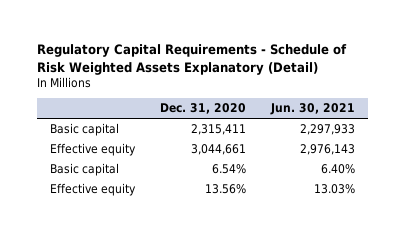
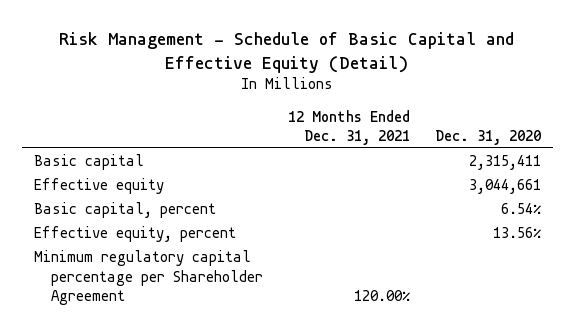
- Regulatory Capital Requirements - Schedule of Risk Weighted Assets Explanatory (Detail)
+ Risk Management - Schedule of Basic Capital and Effective Equity (Detail)
- | Dec. 31, 2020 | Jun. 30, 2021
+ | 12 Months Ended Dec. 31, 2021 | Dec. 31, 2020
- Basic capital | 6.54% | 6.40%
- Effective equity | 13.56% | 13.03%
+ Basic capital, percent | | 6.54%
+ Effective equity, percent | | 13.56%
+ Minimum regulatory capital percentage per Shareholder Agreement | 120.00% |

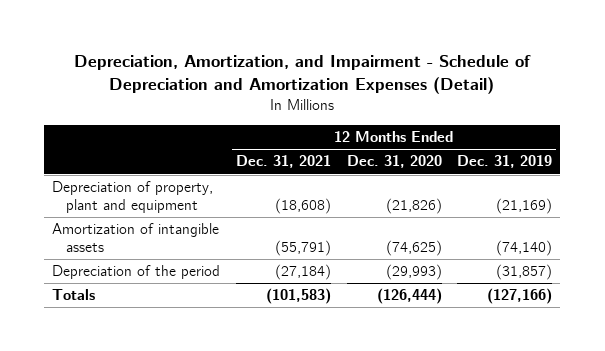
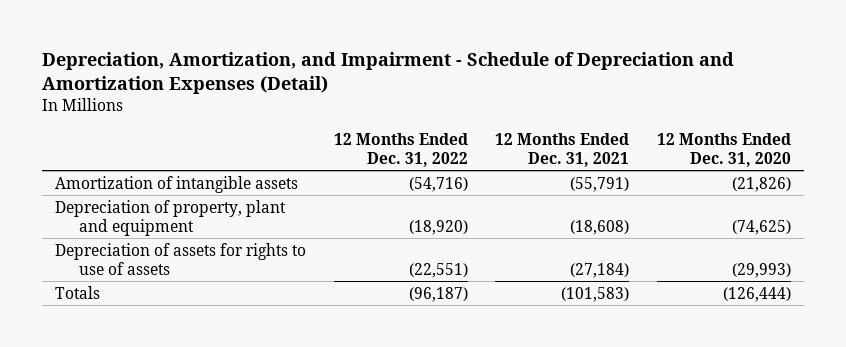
- | 12 Months Ended Dec. 31, 2021 | 12 Months Ended Dec. 31, 2020 | 12 Months Ended Dec. 31, 2019
+ | 12 Months Ended Dec. 31, 2022 | 12 Months Ended Dec. 31, 2021 | 12 Months Ended Dec. 31, 2020
- Depreciation of property, plant and equipment | (18,608) | (21,826) | (21,169)
- Amortization of intangible assets | (55,791) | (74,625) | (74,140)
- Depreciation of the period | (27,184) | (29,993) | (31,857)
+ Amortization of intangible assets | (54,716) | (55,791) | (21,826)
+ Depreciation of property, plant and equipment | (18,920) | (18,608) | (74,625)
+ Depreciation of assets for rights to use of assets | (22,551) | (27,184) | (29,993)

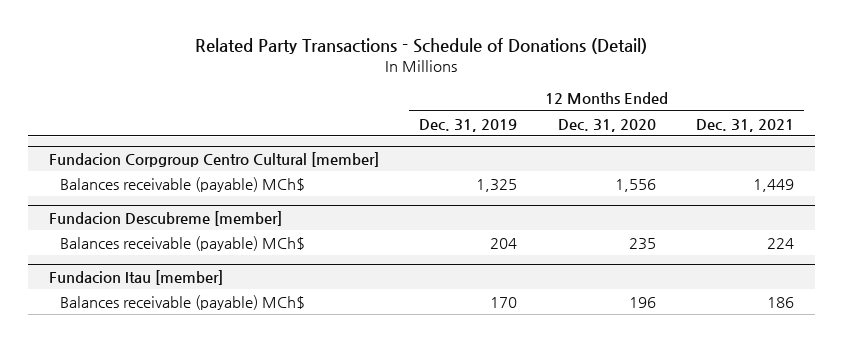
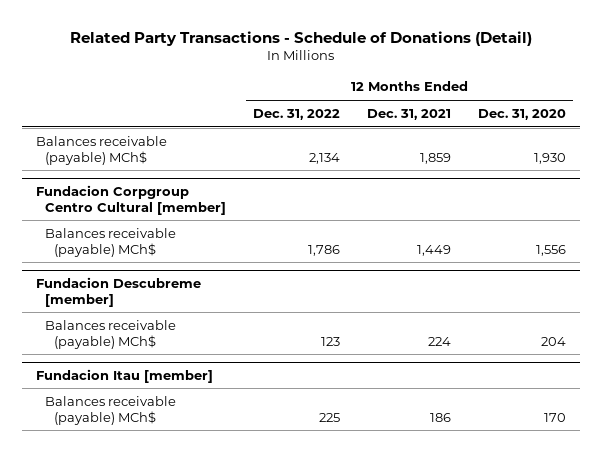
- | 12 Months Ended Dec. 31, 2019 | 12 Months Ended Dec. 31, 2020 | 12 Months Ended Dec. 31, 2021
+ | 12 Months Ended Dec. 31, 2022 | 12 Months Ended Dec. 31, 2021 | 12 Months Ended Dec. 31, 2020
+ Balances receivable (payable) MCh$ | 2,134 | 1,859 | 1,930
@ Fundacion Descubreme [member]
- Balances receivable (payable) MCh$ | 204 | 235 | 224
+ Balances receivable (payable) MCh$ | 123 | 224 | 204
@ Fundacion Itau [member]
- Balances receivable (payable) MCh$ | 170 | 196 | 186
+ Balances receivable (payable) MCh$ | 225 | 186 | 170

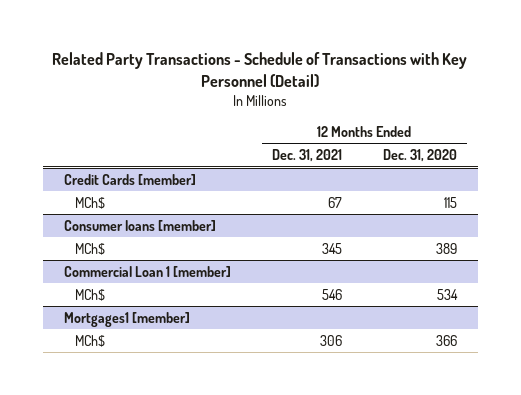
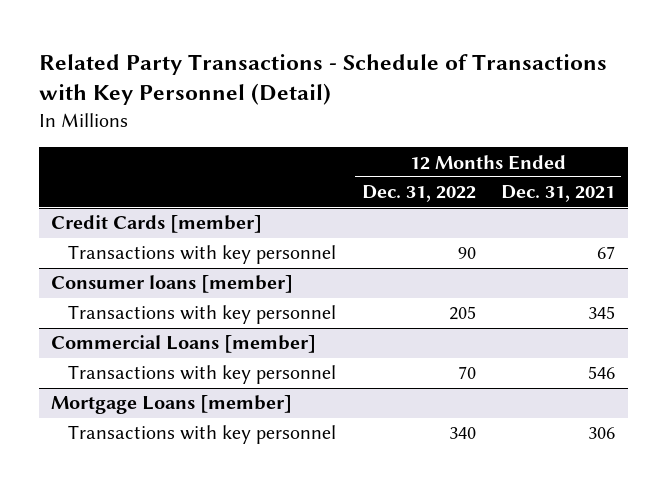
- | 12 Months Ended Dec. 31, 2021 | 12 Months Ended Dec. 31, 2020
+ | 12 Months Ended Dec. 31, 2022 | 12 Months Ended Dec. 31, 2021
@ Credit Cards [member]
- MCh$ | 67 | 115
+ Transactions with key personnel | 90 | 67
@ Consumer loans [member]
- MCh$ | 345 | 389
- Commercial Loan 1 [member]
- MCh$ | 546 | 534
- Mortgages1 [member]
- MCh$ | 306 | 366
@ Consumer loans [member]
+ Transactions with key personnel | 205 | 345
+ Commercial Loans [member]
+ Transactions with key personnel | 70 | 546
+ Mortgage Loans [member]
+ Transactions with key personnel | 340 | 306

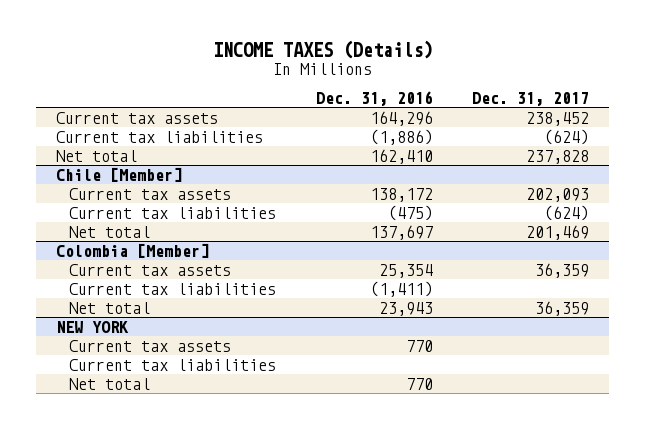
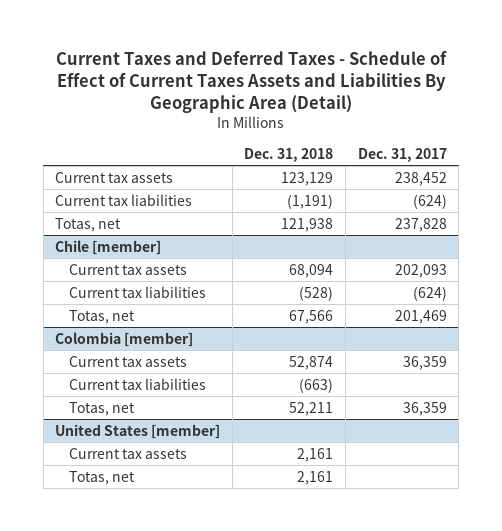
- INCOME TAXES (Details)
+ Current Taxes and Deferred Taxes - Schedule of Effect of Current Taxes Assets and Liabilities By Geographic Area (Detail)
- | Dec. 31, 2016 | Dec. 31, 2017
+ | Dec. 31, 2018 | Dec. 31, 2017
- Net total | 162,410 | 237,828
- Chile [Member]
+ Totas, net | 121,938 | 237,828
+ Chile [member]
- Net total | 137,697 | 201,469
- Colombia [Member]
+ Totas, net | 67,566 | 201,469
+ Colombia [member]
- Net total | 23,943 | 36,359
- NEW YORK
+ Totas, net | 52,211 | 36,359
+ United States [member]
- Current tax liabilities
- Net total | 770 |
+ Totas, net | 2,161 |

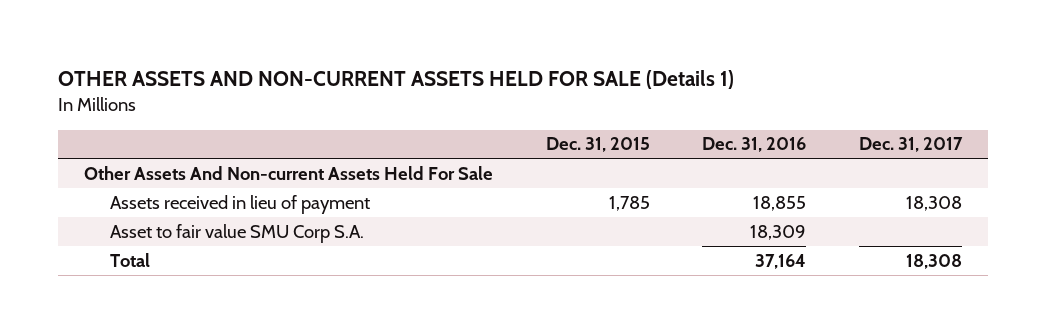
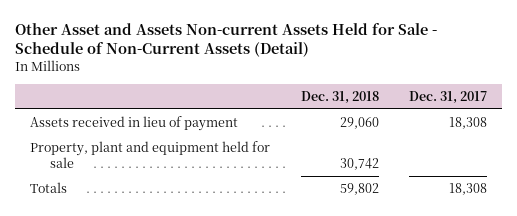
- OTHER ASSETS AND NON-CURRENT ASSETS HELD FOR SALE (Details 1)
+ Other Asset and Assets Non-current Assets Held for Sale - Schedule of Non-Current Assets (Detail)
- | Dec. 31, 2015 | Dec. 31, 2016 | Dec. 31, 2017
+ | Dec. 31, 2018 | Dec. 31, 2017
- Other Assets And Non-current Assets Held For Sale
- Asset to fair value SMU Corp S.A. | | 18,309 |
- Total | | 37,164 | 18,308
+ Property, plant and equipment held for sale | 30,742 |
+ Totals | 59,802 | 18,308

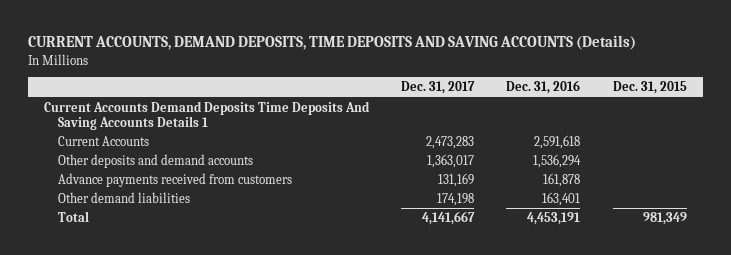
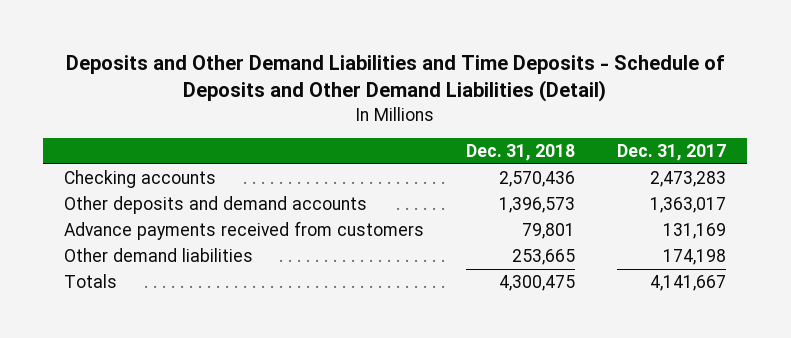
- CURRENT ACCOUNTS, DEMAND DEPOSITS, TIME DEPOSITS AND SAVING ACCOUNTS (Details)
+ Deposits and Other Demand Liabilities and Time Deposits - Schedule of Deposits and Other Demand Liabilities (Detail)
- | Dec. 31, 2017 | Dec. 31, 2016 | Dec. 31, 2015
+ | Dec. 31, 2018 | Dec. 31, 2017
- Current Accounts Demand Deposits Time Deposits And Saving Accounts Details 1
- Current Accounts | 2,473,283 | 2,591,618 |
+ Checking accounts | 2,570,436 | 2,473,283
- Total | 4,141,667 | 4,453,191 | 981,349
+ Totals | 4,300,475 | 4,141,667

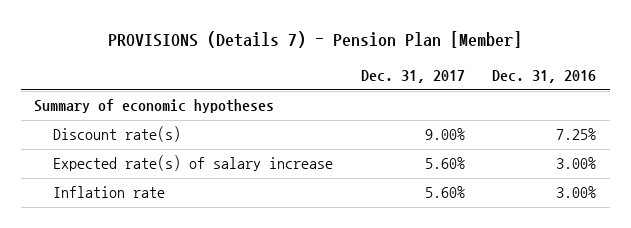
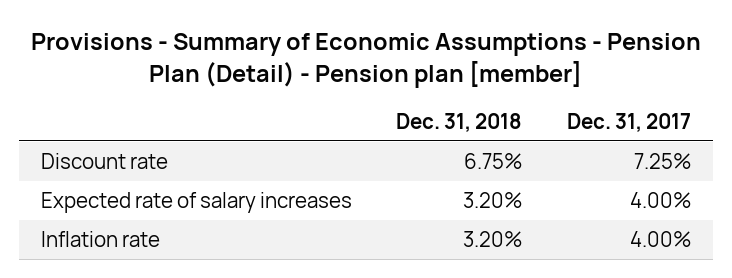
- PROVISIONS (Details 7) - Pension Plan [Member]
+ Provisions - Summary of Economic Assumptions - Pension Plan (Detail) - Pension plan [member]
- | Dec. 31, 2017 | Dec. 31, 2016
+ | Dec. 31, 2018 | Dec. 31, 2017
- Summary of economic hypotheses
- Discount rate(s) | 9.00% | 7.25%
- Expected rate(s) of salary increase | 5.60% | 3.00%
- Inflation rate | 5.60% | 3.00%
+ Discount rate | 6.75% | 7.25%
+ Expected rate of salary increases | 3.20% | 4.00%
+ Inflation rate | 3.20% | 4.00%

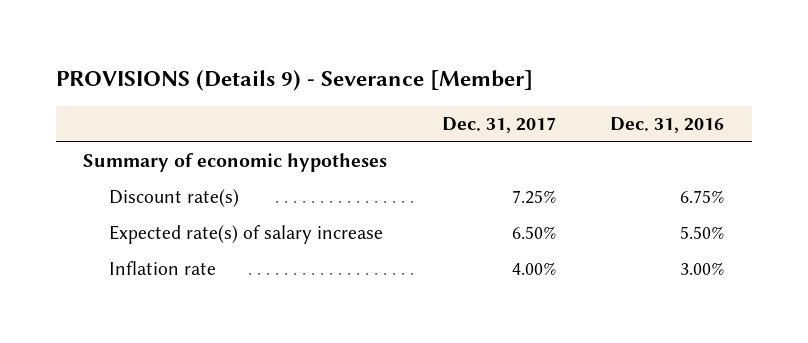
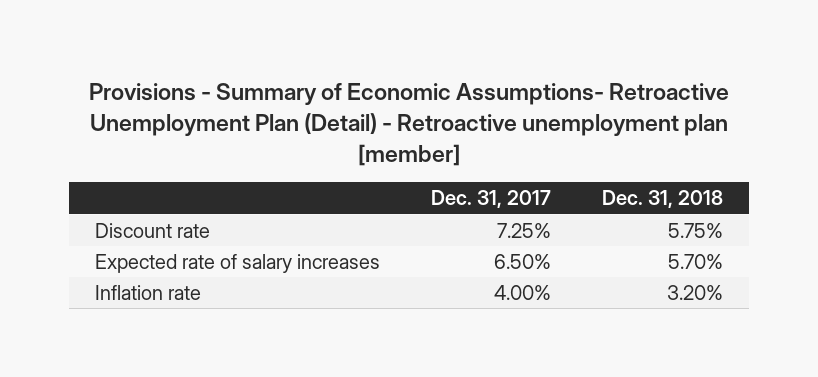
- PROVISIONS (Details 9) - Severance [Member]
+ Provisions - Summary of Economic Assumptions- Retroactive Unemployment Plan (Detail) - Retroactive unemployment plan [member]
- | Dec. 31, 2017 | Dec. 31, 2016
+ | Dec. 31, 2017 | Dec. 31, 2018
- Summary of economic hypotheses
- Discount rate(s) | 7.25% | 6.75%
- Expected rate(s) of salary increase | 6.50% | 5.50%
+ Discount rate | 7.25% | 5.75%
+ Expected rate of salary increases | 6.50% | 5.70%

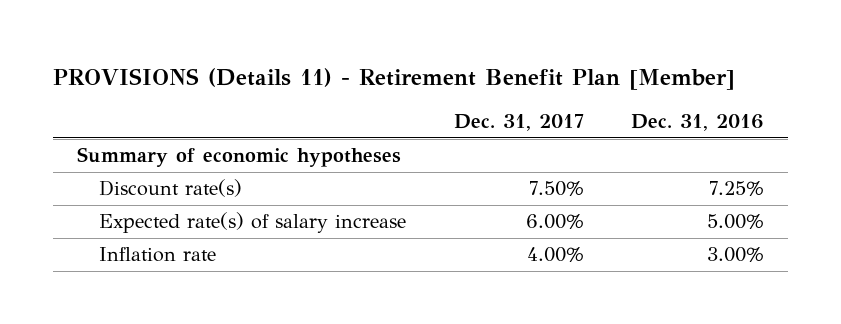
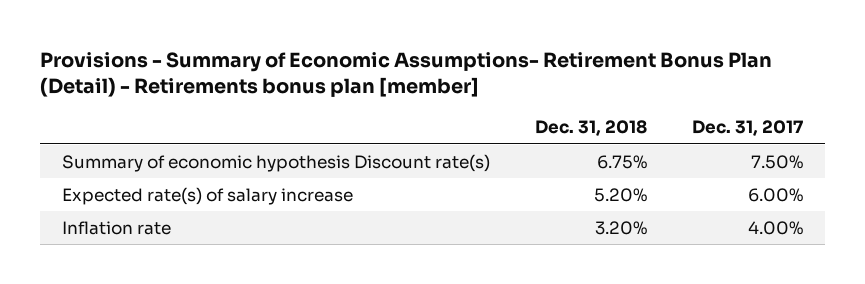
- PROVISIONS (Details 11) - Retirement Benefit Plan [Member]
+ Provisions - Summary of Economic Assumptions- Retirement Bonus Plan (Detail) - Retirements bonus plan [member]
- | Dec. 31, 2017 | Dec. 31, 2016
+ | Dec. 31, 2018 | Dec. 31, 2017
- Summary of economic hypotheses
- Discount rate(s) | 7.50% | 7.25%
+ Summary of economic hypothesis Discount rate(s) | 6.75% | 7.50%

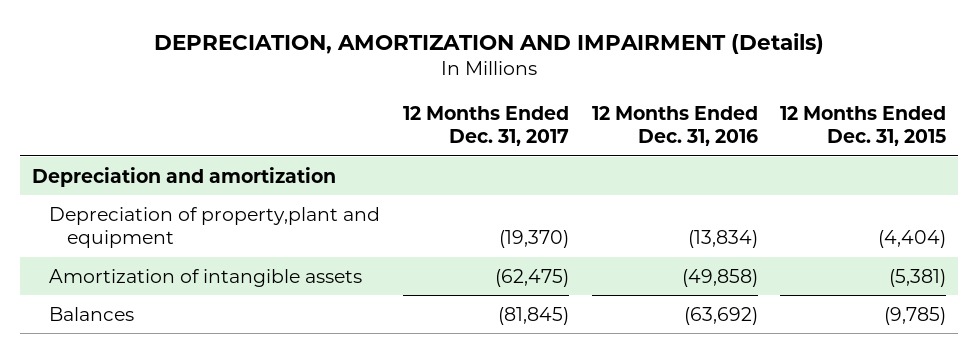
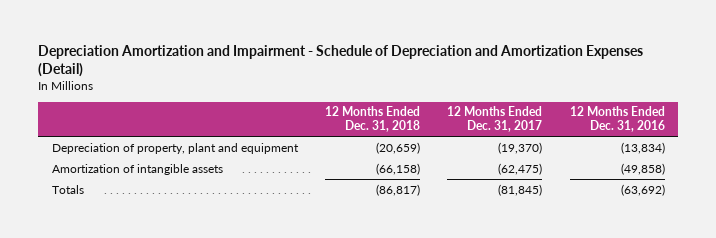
- DEPRECIATION, AMORTIZATION AND IMPAIRMENT (Details)
+ Depreciation Amortization and Impairment - Schedule of Depreciation and Amortization Expenses (Detail)
- | 12 Months Ended Dec. 31, 2017 | 12 Months Ended Dec. 31, 2016 | 12 Months Ended Dec. 31, 2015
+ | 12 Months Ended Dec. 31, 2018 | 12 Months Ended Dec. 31, 2017 | 12 Months Ended Dec. 31, 2016
- Depreciation and amortization
- Depreciation of property,plant and equipment | (19,370) | (13,834) | (4,404)
+ Depreciation of property, plant and equipment | (20,659) | (19,370) | (13,834)
- Balances | (81,845) | (63,692) | (9,785)
+ Totals | (86,817) | (81,845) | (63,692)

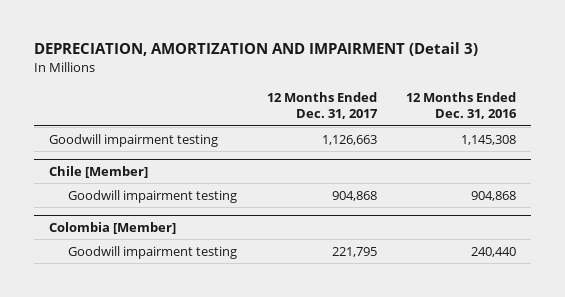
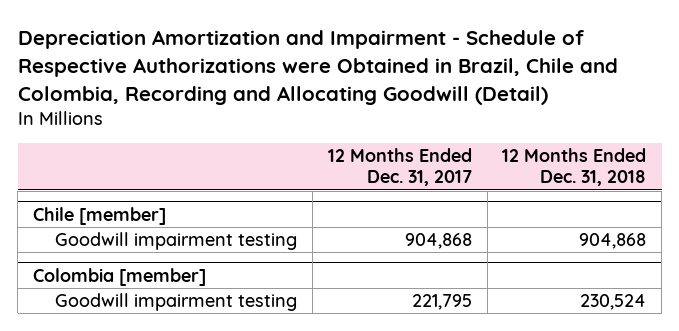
- DEPRECIATION, AMORTIZATION AND IMPAIRMENT (Detail 3)
+ Depreciation Amortization and Impairment - Schedule of Respective Authorizations were Obtained in Brazil, Chile and Colombia, Recording and Allocating Goodwill (Detail)
- | 12 Months Ended Dec. 31, 2017 | 12 Months Ended Dec. 31, 2016
+ | 12 Months Ended Dec. 31, 2017 | 12 Months Ended Dec. 31, 2018
- Goodwill impairment testing | 1,126,663 | 1,145,308
- Chile [Member]
+ Chile [member]
- Colombia [Member]
+ Colombia [member]

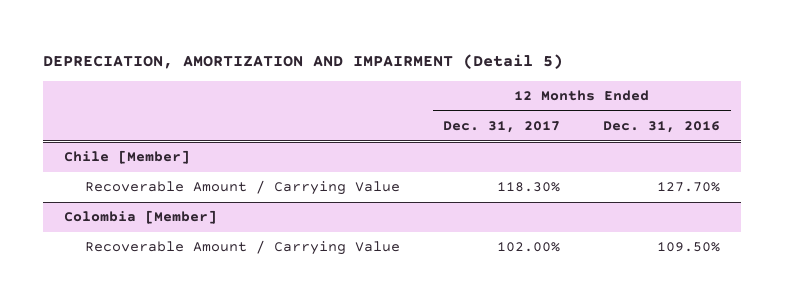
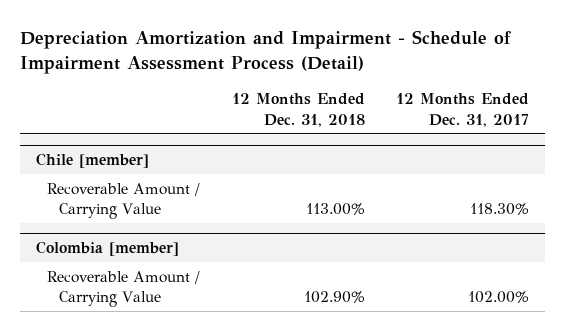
- DEPRECIATION, AMORTIZATION AND IMPAIRMENT (Detail 5)
+ Depreciation Amortization and Impairment - Schedule of Impairment Assessment Process (Detail)
- | 12 Months Ended Dec. 31, 2017 | 12 Months Ended Dec. 31, 2016
+ | 12 Months Ended Dec. 31, 2018 | 12 Months Ended Dec. 31, 2017
- Chile [Member]
+ Chile [member]
- Colombia [Member]
+ Colombia [member]

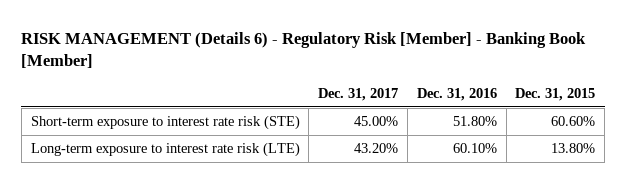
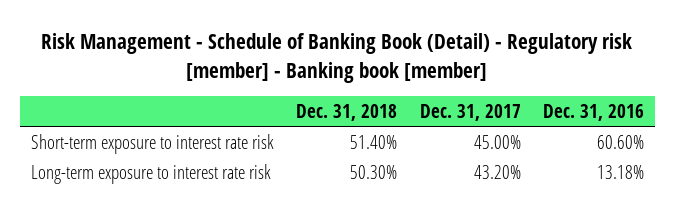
- RISK MANAGEMENT (Details 6) - Regulatory Risk [Member] - Banking Book [Member]
+ Risk Management - Schedule of Banking Book (Detail) - Regulatory risk [member] - Banking book [member]
- | Dec. 31, 2017 | Dec. 31, 2016 | Dec. 31, 2015
+ | Dec. 31, 2018 | Dec. 31, 2017 | Dec. 31, 2016
- Short-term exposure to interest rate risk (STE) | 45.00% | 51.80% | 60.60%
- Long-term exposure to interest rate risk (LTE) | 43.20% | 60.10% | 13.80%
+ Short-term exposure to interest rate risk | 51.40% | 45.00% | 60.60%
+ Long-term exposure to interest rate risk | 50.30% | 43.20% | 13.18%

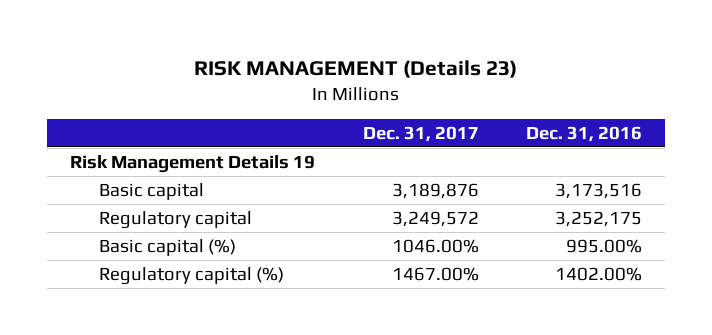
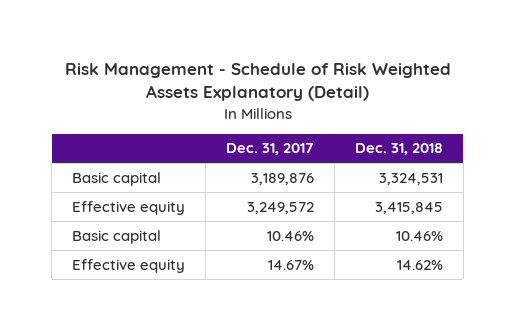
- RISK MANAGEMENT (Details 23)
+ Risk Management - Schedule of Risk Weighted Assets Explanatory (Detail)
- | Dec. 31, 2017 | Dec. 31, 2016
+ | Dec. 31, 2017 | Dec. 31, 2018
- Risk Management Details 19
- Regulatory capital | 3,249,572 | 3,252,175
- Basic capital (%) | 1046.00% | 995.00%
- Regulatory capital (%) | 1467.00% | 1402.00%
+ Effective equity | 3,249,572 | 3,415,845
+ Basic capital | 10.46% | 10.46%
+ Effective equity | 14.67% | 14.62%

